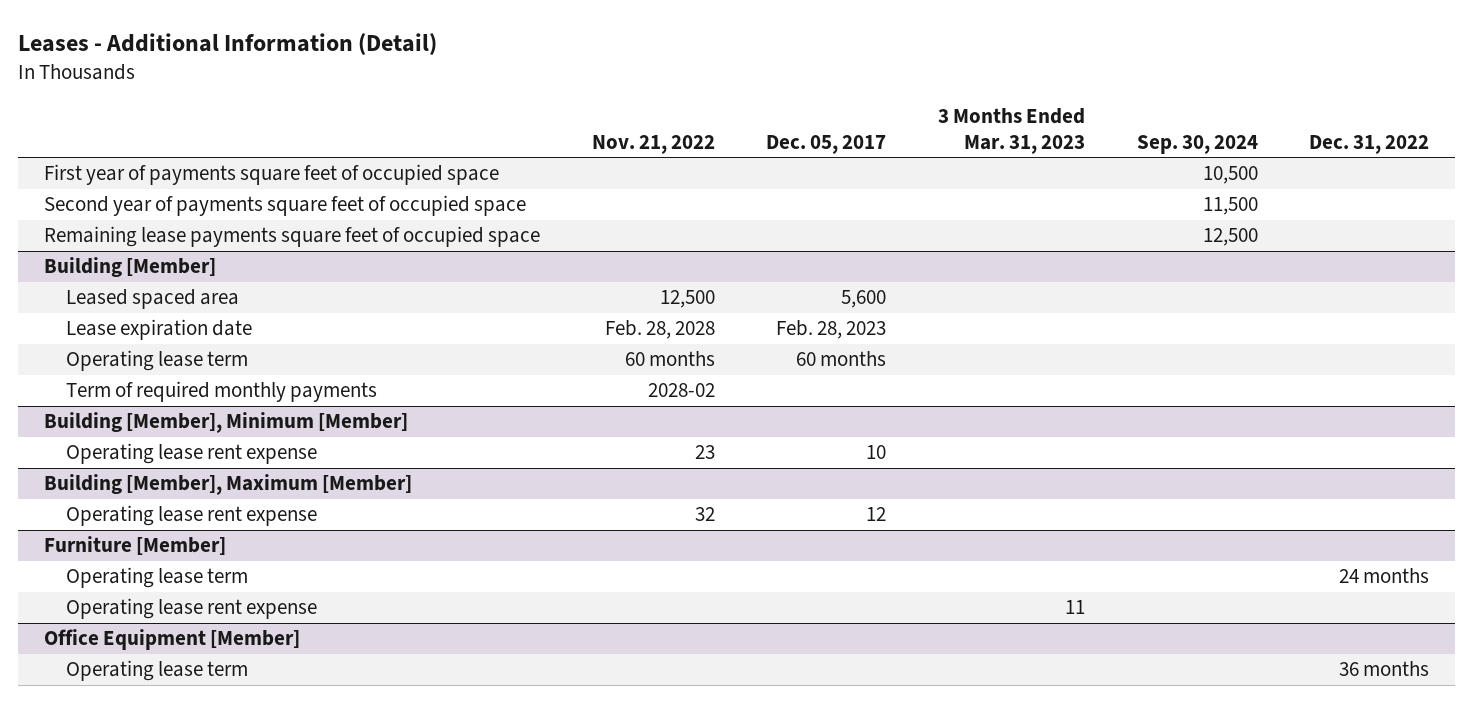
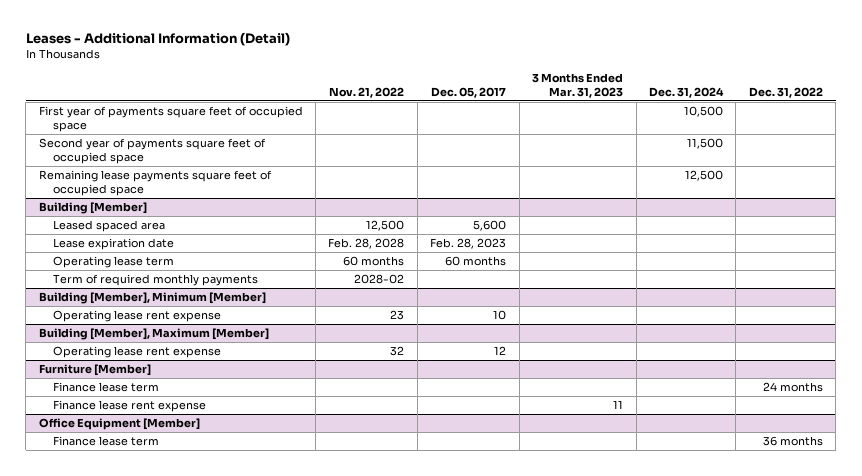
- | Nov. 21, 2022 | Dec. 05, 2017 | 3 Months Ended Mar. 31, 2023 | Sep. 30, 2024 | Dec. 31, 2022
+ | Nov. 21, 2022 | Dec. 05, 2017 | 3 Months Ended Mar. 31, 2023 | Dec. 31, 2024 | Dec. 31, 2022
@ Furniture [Member]
- Operating lease term | | | | | 24 months
- Operating lease rent expense | | | 11 | |
+ Finance lease term | | | | | 24 months
+ Finance lease rent expense | | | 11 | |
@ Office Equipment [Member]
- Operating lease term | | | | | 36 months
+ Finance lease term | | | | | 36 months

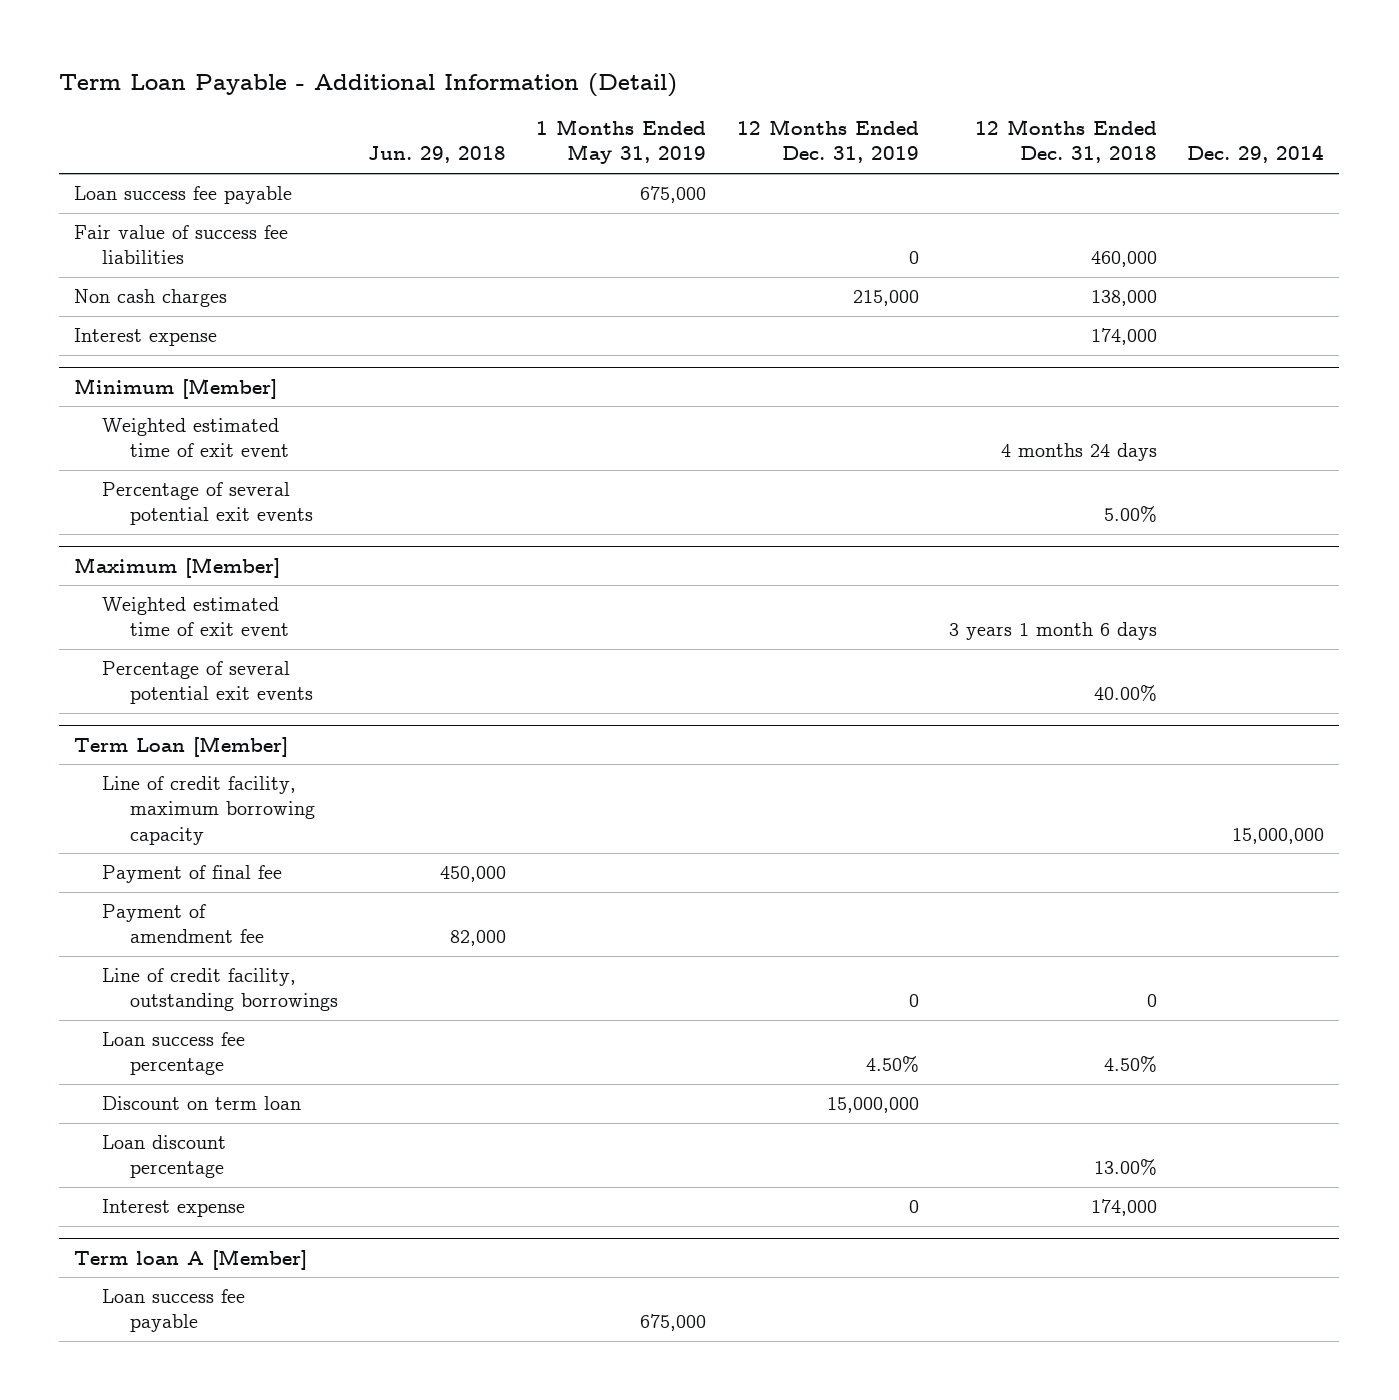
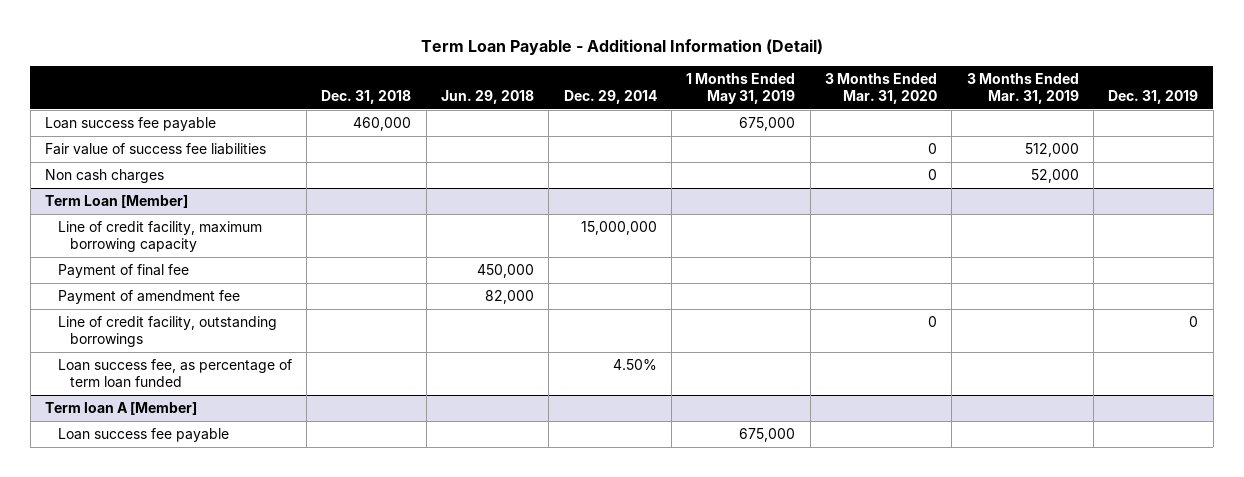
- | Jun. 29, 2018 | 1 Months Ended May 31, 2019 | 12 Months Ended Dec. 31, 2019 | 12 Months Ended Dec. 31, 2018 | Dec. 29, 2014
+ | Dec. 31, 2018 | Jun. 29, 2018 | Dec. 29, 2014 | 1 Months Ended May 31, 2019 | 3 Months Ended Mar. 31, 2020 | 3 Months Ended Mar. 31, 2019 | Dec. 31, 2019
- Interest expense | | | | 174,000 |
- Minimum [Member]
- Weighted estimated time of exit event | | | | 4 months 24 days |
- Percentage of several potential exit events | | | | 5.00% |
- Maximum [Member]
- Weighted estimated time of exit event | | | | 3 years 1 month 6 days |
- Percentage of several potential exit events | | | | 40.00% |
@ Term Loan [Member]
- Loan success fee percentage | | | 4.50% | 4.50% |
- Discount on term loan | | | 15,000,000 | |
- Loan discount percentage | | | | 13.00% |
- Interest expense | | | 0 | 174,000 |
+ Loan success fee, as percentage of term loan funded | | | 4.50% | | | |

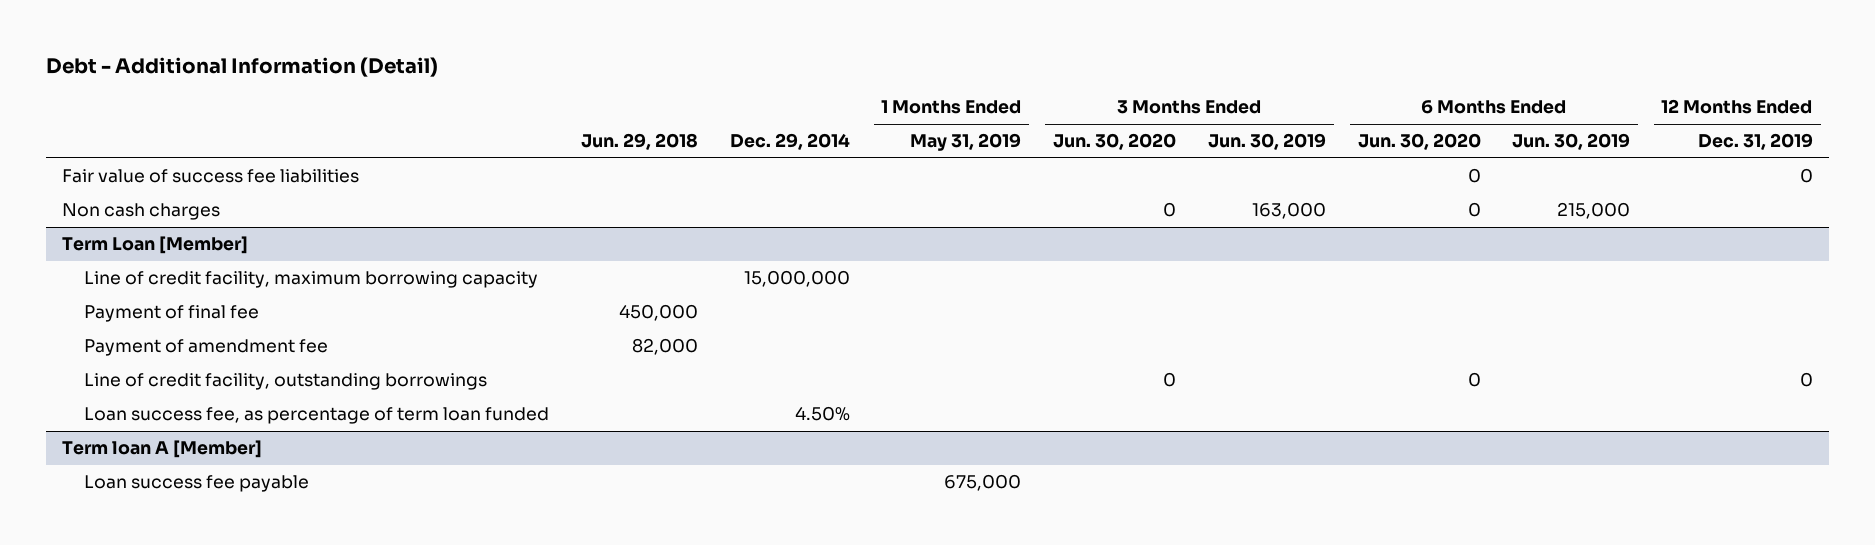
- Term Loan Payable - Additional Information (Detail)
+ Debt - Additional Information (Detail)
- | Dec. 31, 2018 | Jun. 29, 2018 | Dec. 29, 2014 | 1 Months Ended May 31, 2019 | 3 Months Ended Mar. 31, 2020 | 3 Months Ended Mar. 31, 2019 | Dec. 31, 2019
+ | Jun. 29, 2018 | Dec. 29, 2014 | 1 Months Ended May 31, 2019 | 3 Months Ended Jun. 30, 2020 | 3 Months Ended Jun. 30, 2019 | 6 Months Ended Jun. 30, 2020 | 6 Months Ended Jun. 30, 2019 | 12 Months Ended Dec. 31, 2019
- Loan success fee payable | 460,000 | | | 675,000 | | |

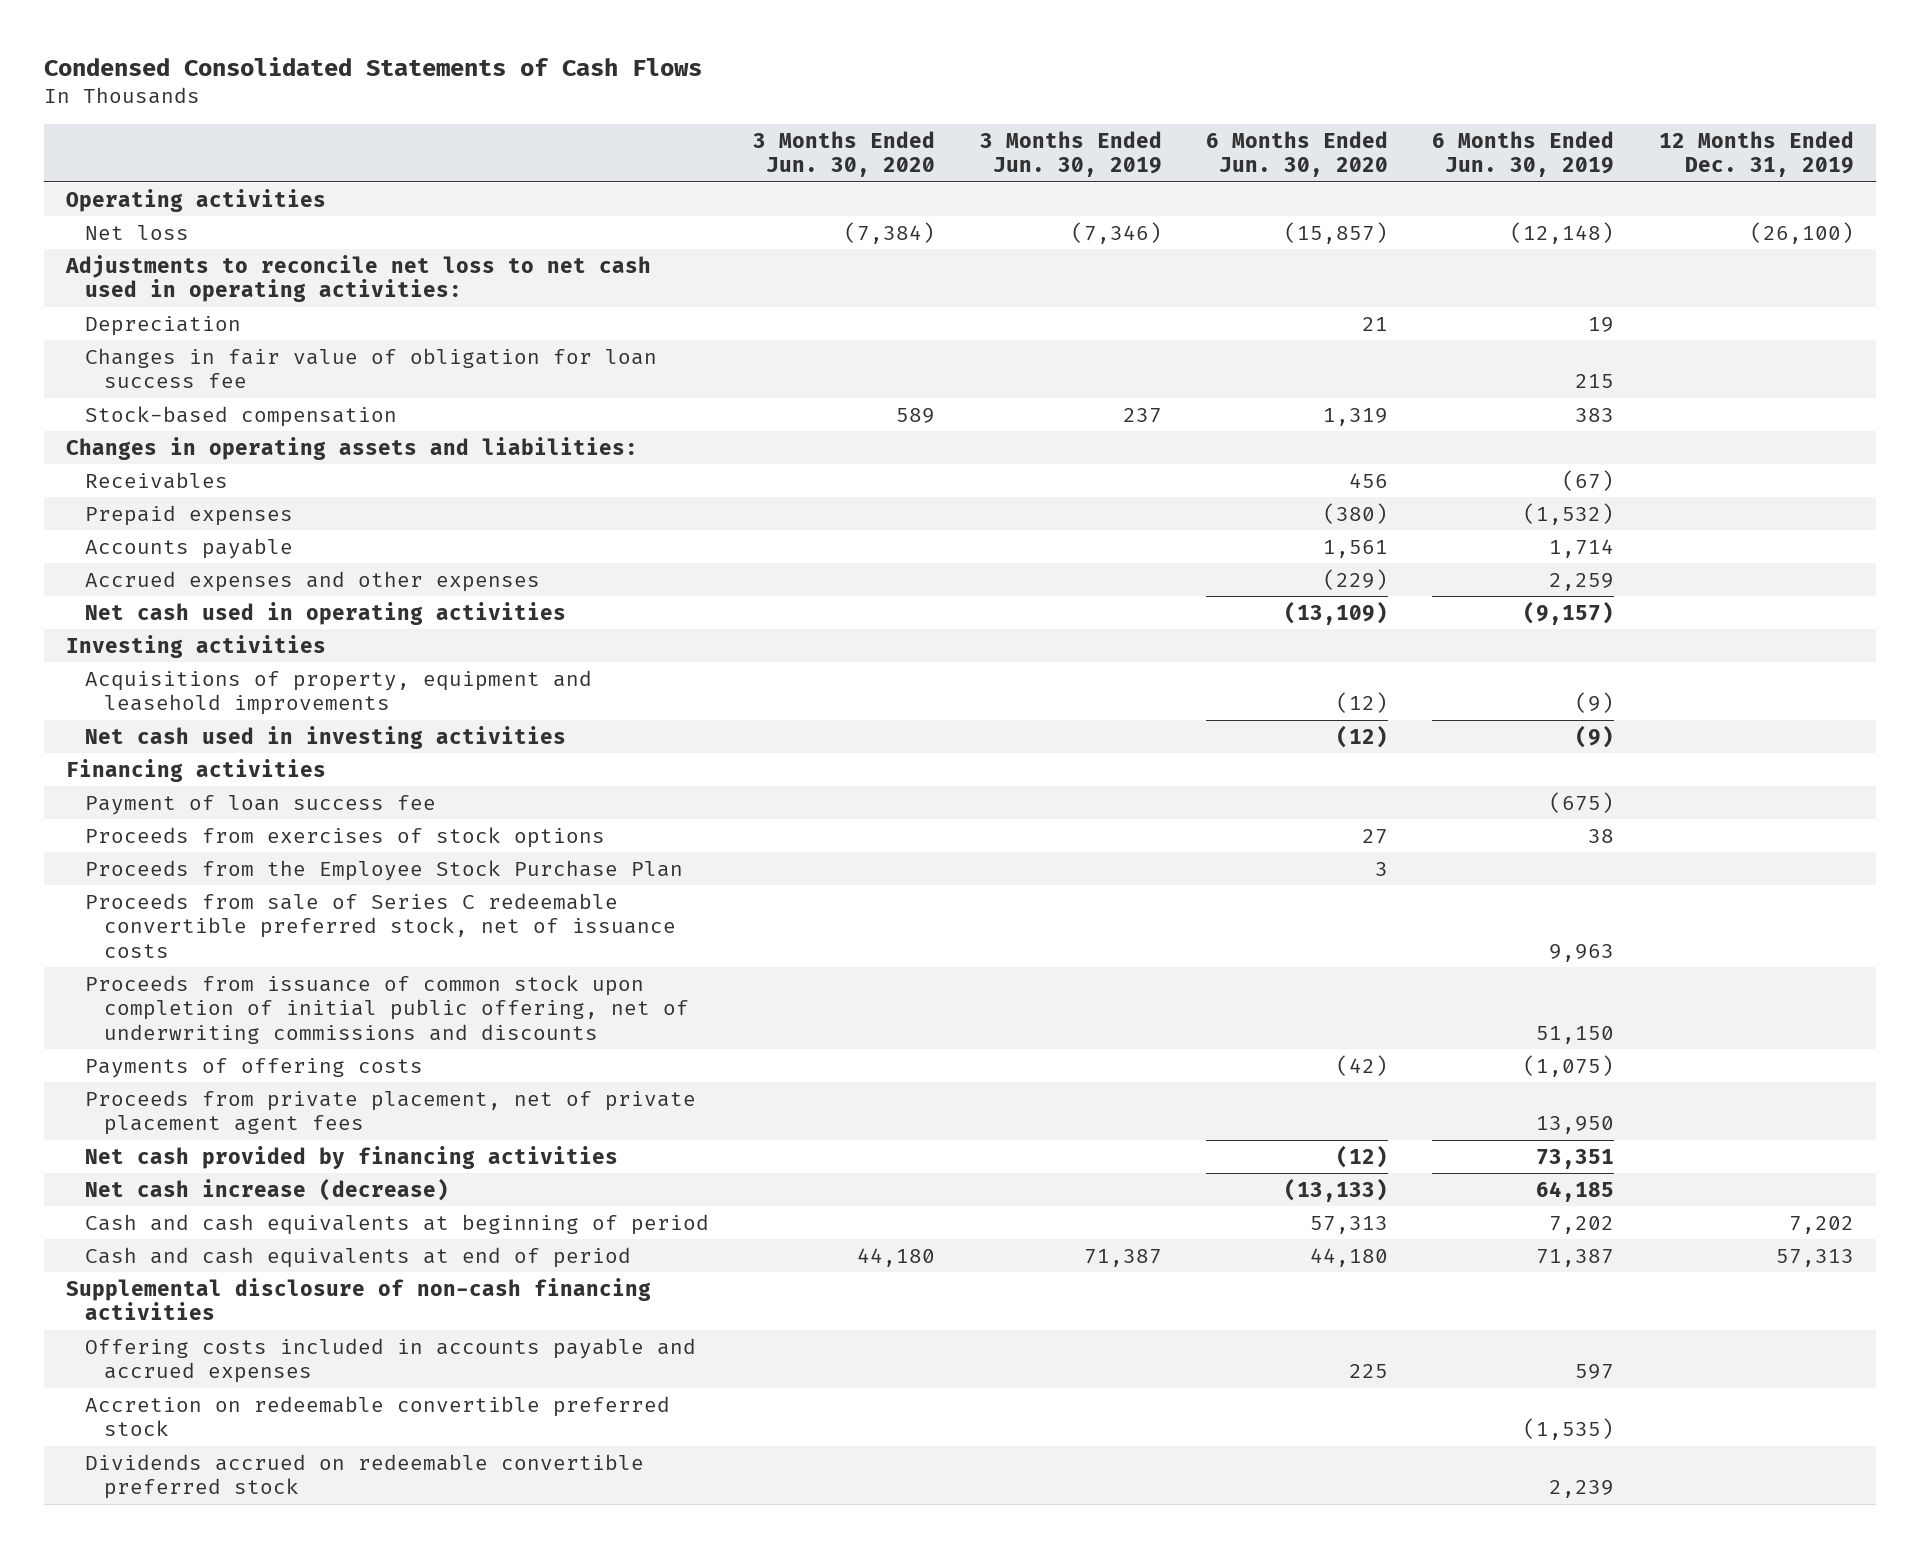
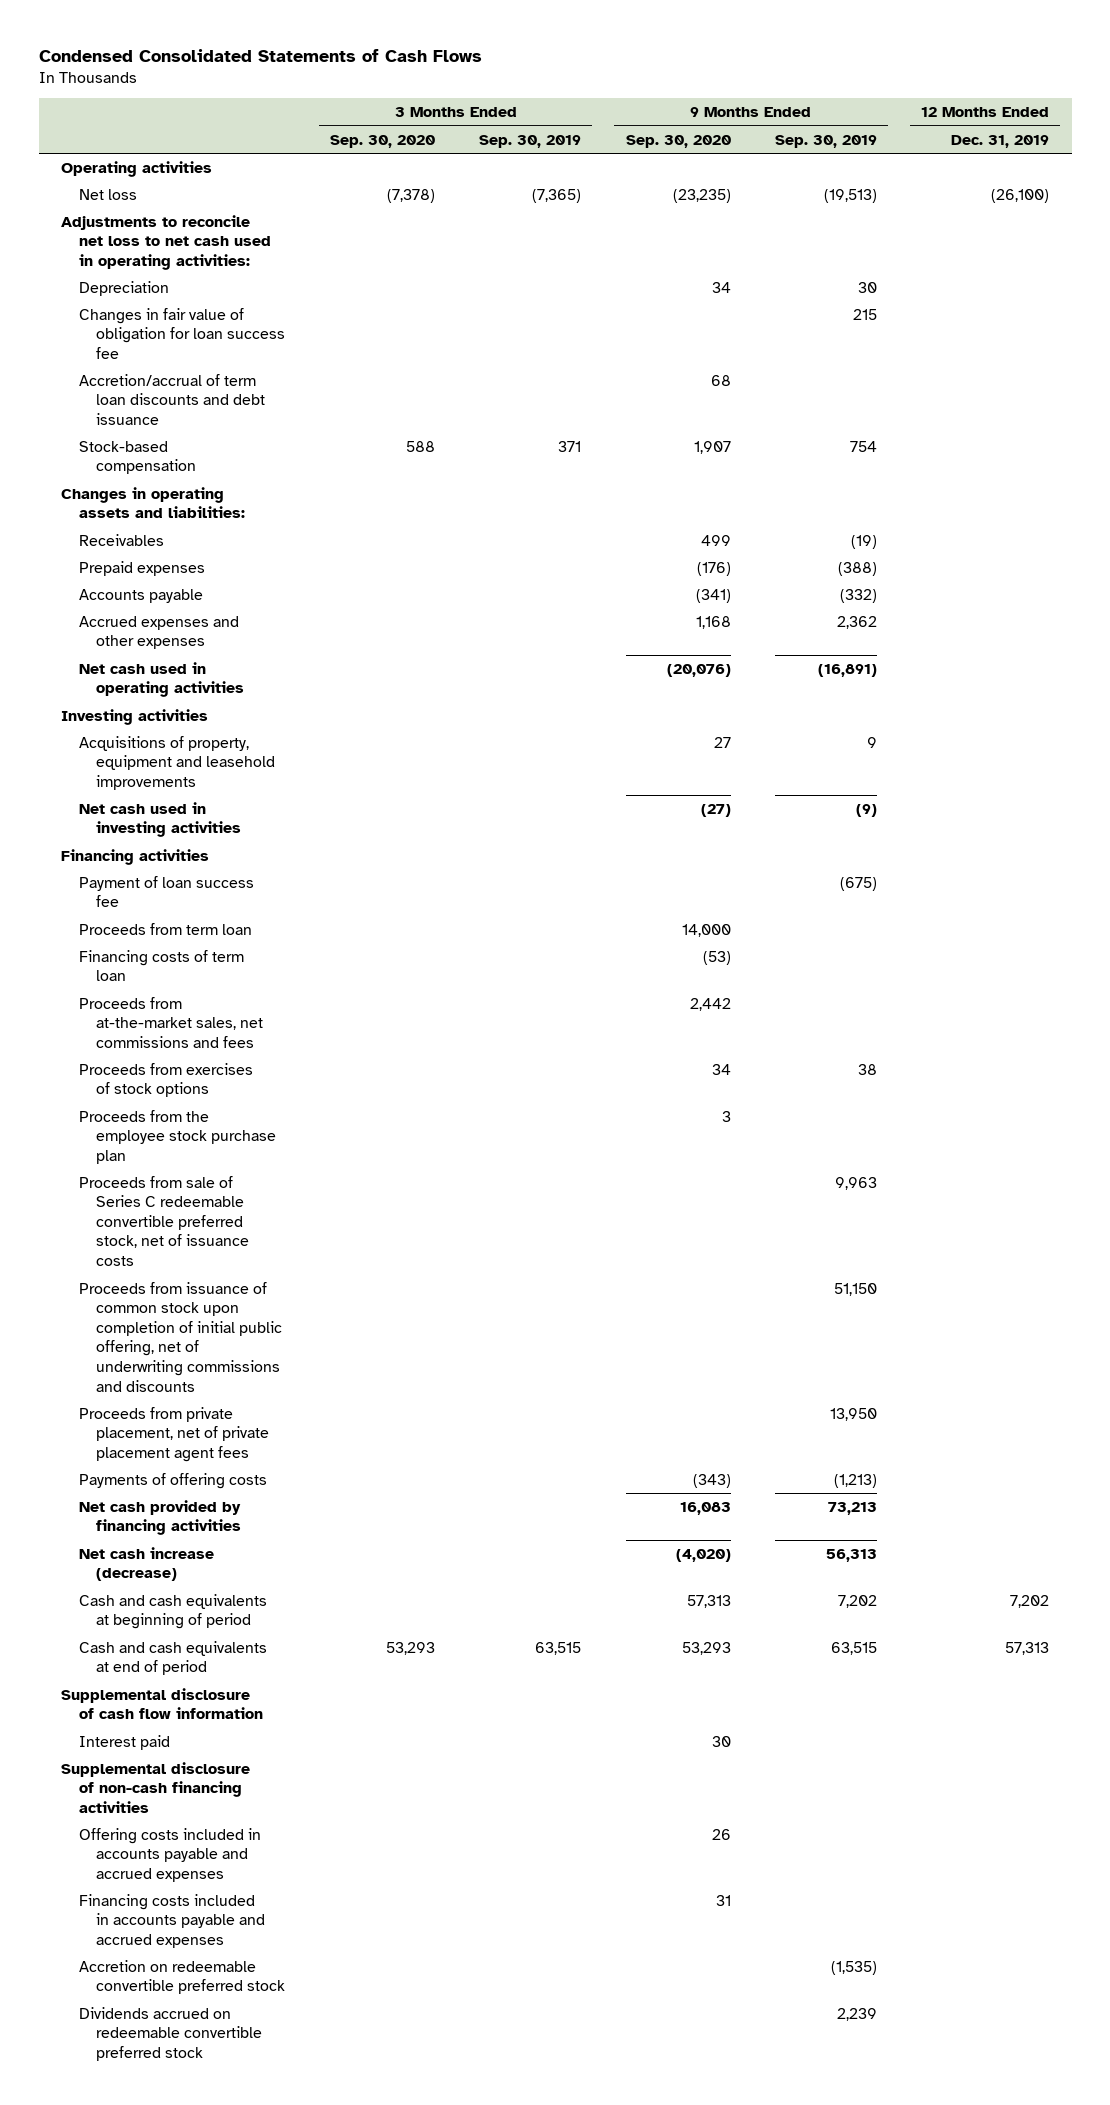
- | 3 Months Ended Jun. 30, 2020 | 3 Months Ended Jun. 30, 2019 | 6 Months Ended Jun. 30, 2020 | 6 Months Ended Jun. 30, 2019 | 12 Months Ended Dec. 31, 2019
+ | 3 Months Ended Sep. 30, 2020 | 3 Months Ended Sep. 30, 2019 | 9 Months Ended Sep. 30, 2020 | 9 Months Ended Sep. 30, 2019 | 12 Months Ended Dec. 31, 2019
+ Accretion/accrual of term loan discounts and debt issuance | | | 68 | |
+ Proceeds from term loan | | | 14,000 | |
+ Financing costs of term loan | | | (53) | |
+ Proceeds from at-the-market sales, net commissions and fees | | | 2,442 | |
- Proceeds from the Employee Stock Purchase Plan | | | 3 | |
+ Proceeds from the employee stock purchase plan | | | 3 | |
moved down: Payments of offering costs | | | (343) | (1,213) |
+ Supplemental disclosure of cash flow information
+ Interest paid | | | 30 | |
+ Financing costs included in accounts payable and accrued expenses | | | 31 | |

